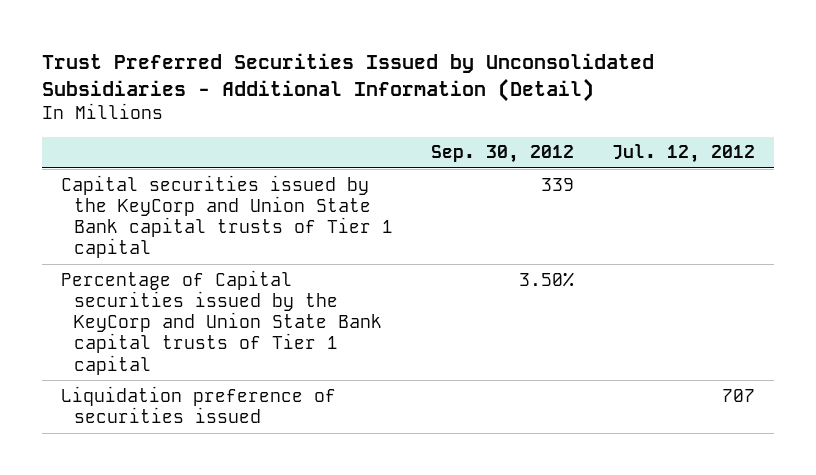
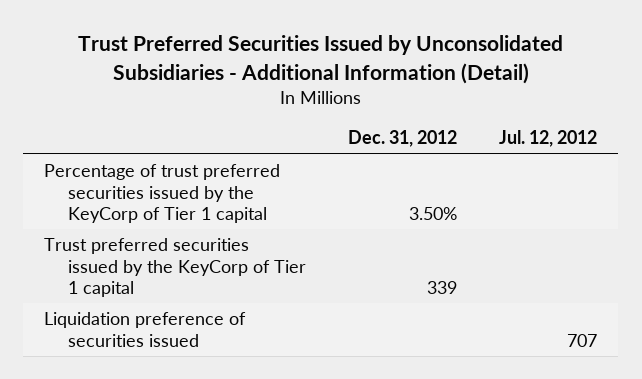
- | Sep. 30, 2012 | Jul. 12, 2012
+ | Dec. 31, 2012 | Jul. 12, 2012
- Capital securities issued by the KeyCorp and Union State Bank capital trusts of Tier 1 capital | 339 |
- Percentage of Capital securities issued by the KeyCorp and Union State Bank capital trusts of Tier 1 capital | 3.50% |
+ Percentage of trust preferred securities issued by the KeyCorp of Tier 1 capital | 3.50% |
+ Trust preferred securities issued by the KeyCorp of Tier 1 capital | 339 |

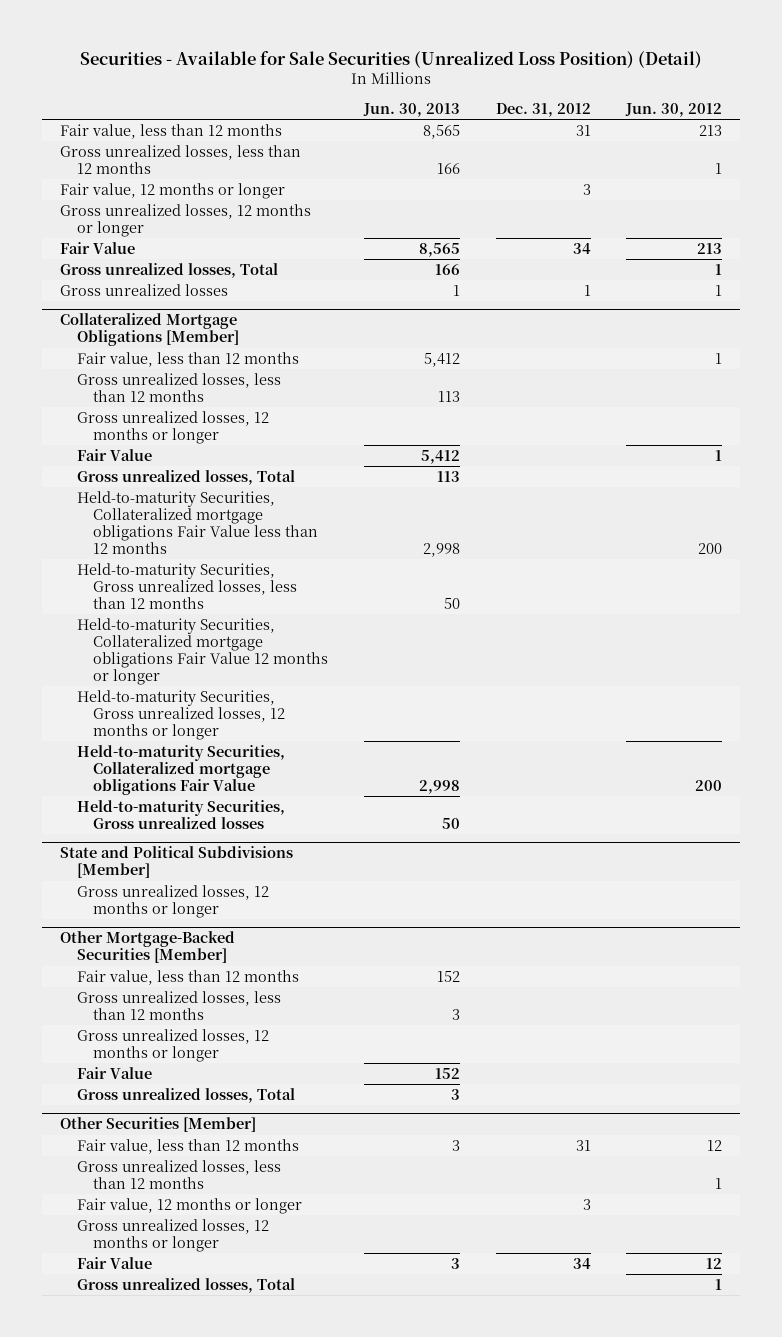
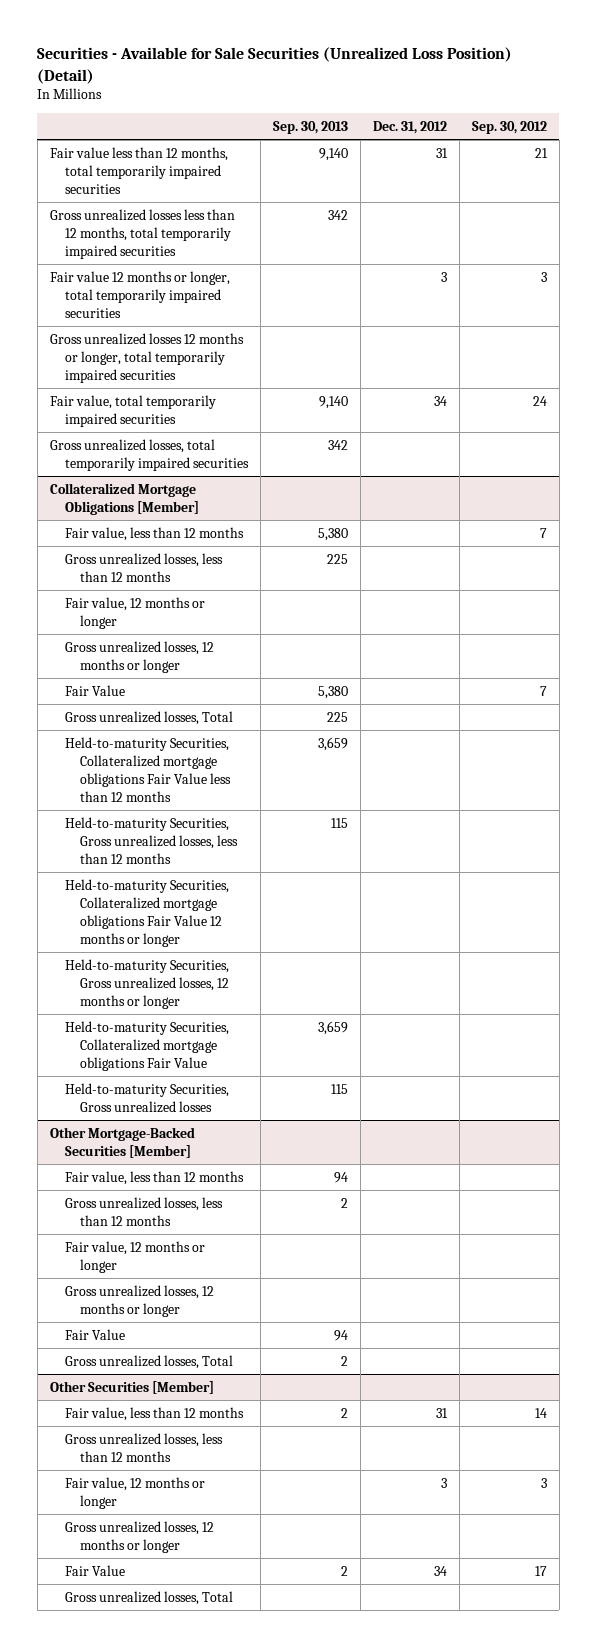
- | Jun. 30, 2013 | Dec. 31, 2012 | Jun. 30, 2012
+ | Sep. 30, 2013 | Dec. 31, 2012 | Sep. 30, 2012
- Fair value, less than 12 months | 8,565 | 31 | 213
- Gross unrealized losses, less than 12 months | 166 | | 1
- Fair value, 12 months or longer | | 3 |
- Gross unrealized losses, 12 months or longer
- Fair Value | 8,565 | 34 | 213
- Gross unrealized losses, Total | 166 | | 1
- Gross unrealized losses | 1 | 1 | 1
+ Fair value less than 12 months, total temporarily impaired securities | 9,140 | 31 | 21
+ Gross unrealized losses less than 12 months, total temporarily impaired securities | 342 | |
+ Fair value 12 months or longer, total temporarily impaired securities | | 3 | 3
+ Gross unrealized losses 12 months or longer, total temporarily impaired securities
+ Fair value, total temporarily impaired securities | 9,140 | 34 | 24
+ Gross unrealized losses, total temporarily impaired securities | 342 | |
@ Collateralized Mortgage Obligations [Member]
+ Fair value, 12 months or longer
- State and Political Subdivisions [Member]
- Gross unrealized losses, 12 months or longer
@ Other Mortgage-Backed Securities [Member]
+ Fair value, 12 months or longer

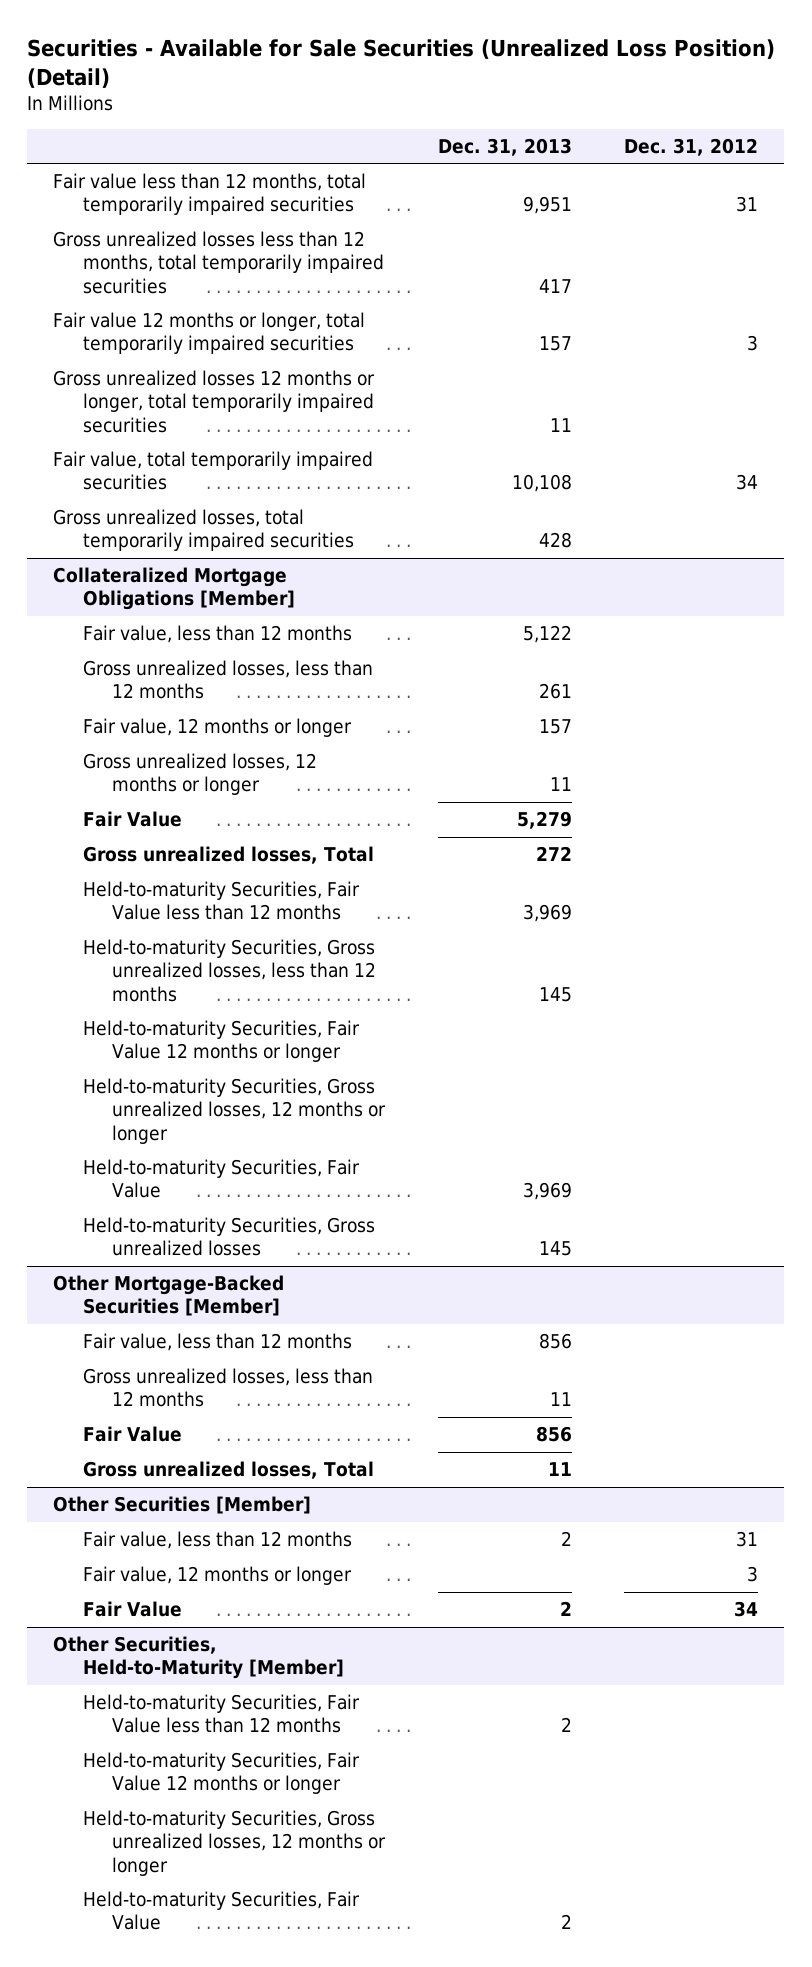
- | Sep. 30, 2013 | Dec. 31, 2012 | Sep. 30, 2012
+ | Dec. 31, 2013 | Dec. 31, 2012
@ Collateralized Mortgage Obligations [Member]
- Held-to-maturity Securities, Collateralized mortgage obligations Fair Value less than 12 months | 3,659 | |
+ Held-to-maturity Securities, Fair Value less than 12 months | 3,969 |
- Held-to-maturity Securities, Collateralized mortgage obligations Fair Value 12 months or longer
+ Held-to-maturity Securities, Fair Value 12 months or longer
- Held-to-maturity Securities, Collateralized mortgage obligations Fair Value | 3,659 | |
+ Held-to-maturity Securities, Fair Value | 3,969 |
@ Other Mortgage-Backed Securities [Member]
- Fair value, 12 months or longer
- Gross unrealized losses, 12 months or longer
@ Other Securities [Member]
- Gross unrealized losses, less than 12 months
- Gross unrealized losses, 12 months or longer
- Gross unrealized losses, Total
+ Other Securities, Held-to-Maturity [Member]
+ Held-to-maturity Securities, Fair Value less than 12 months | 2 |
+ Held-to-maturity Securities, Fair Value 12 months or longer
+ Held-to-maturity Securities, Gross unrealized losses, 12 months or longer
+ Held-to-maturity Securities, Fair Value | 2 |

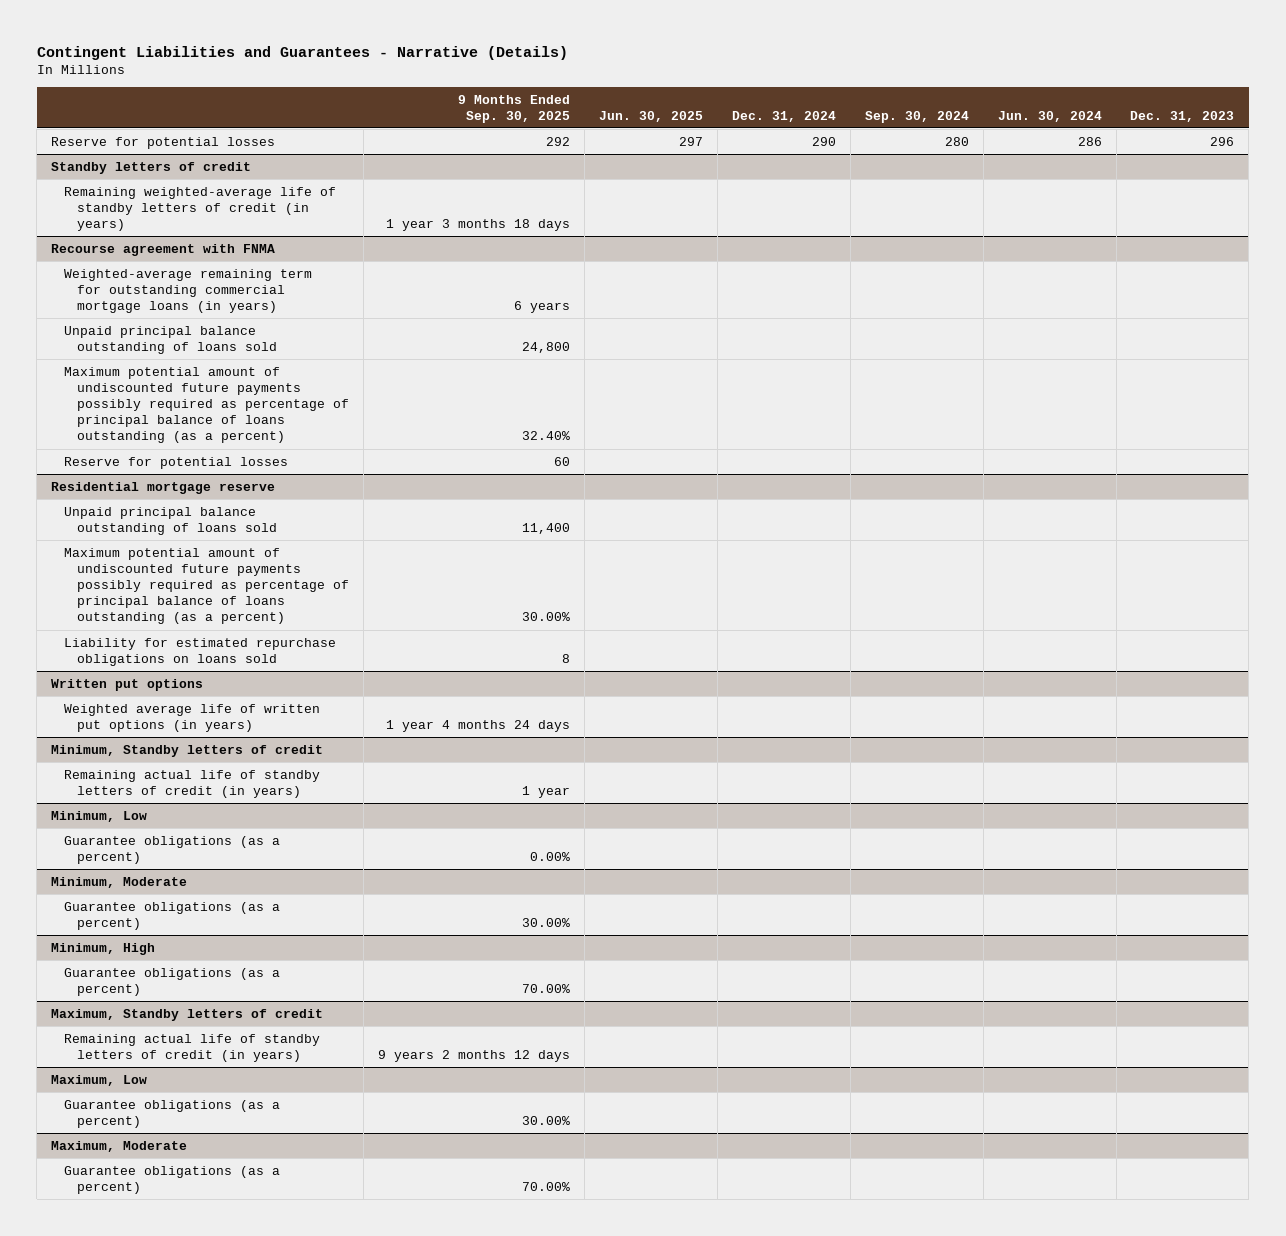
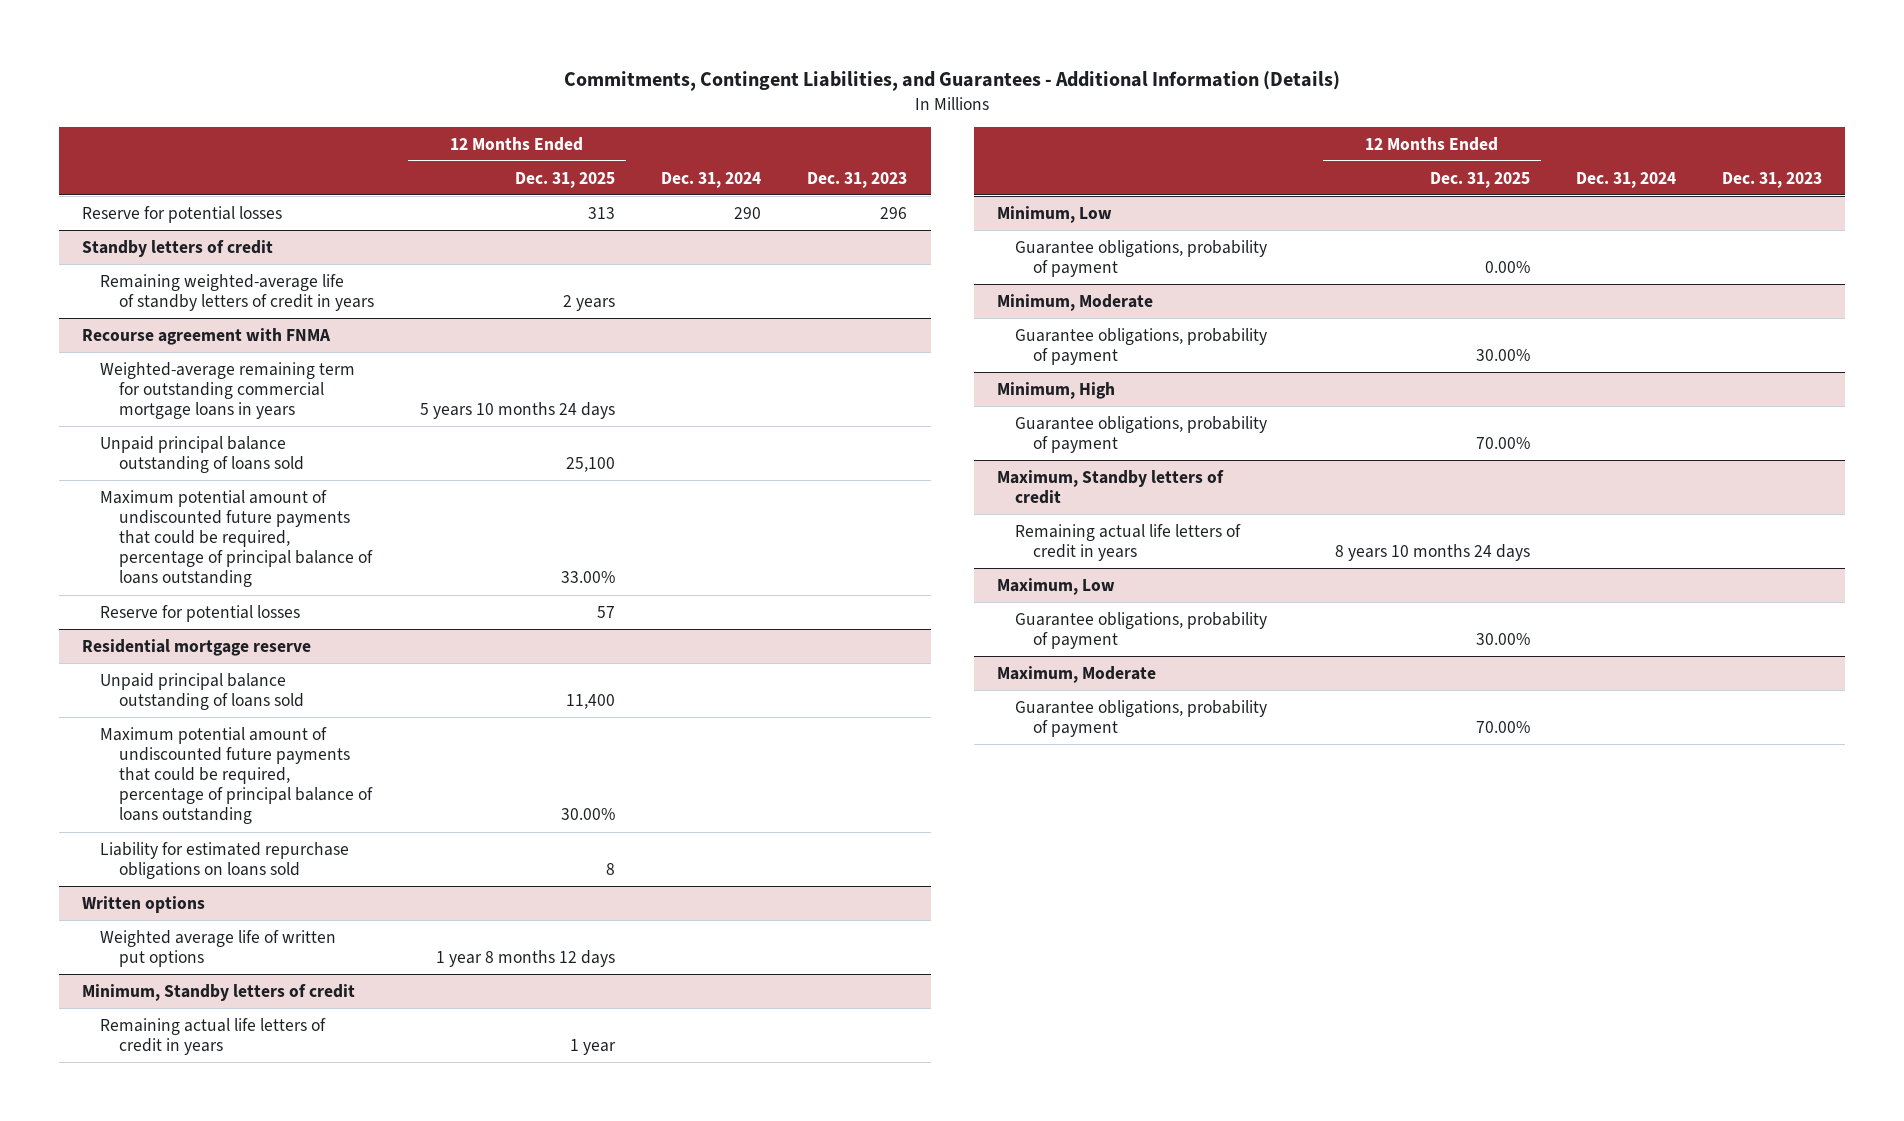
- Contingent Liabilities and Guarantees - Narrative (Details)
+ Commitments, Contingent Liabilities, and Guarantees - Additional Information (Details)
- | 9 Months Ended Sep. 30, 2025 | Jun. 30, 2025 | Dec. 31, 2024 | Sep. 30, 2024 | Jun. 30, 2024 | Dec. 31, 2023
+ | 12 Months Ended Dec. 31, 2025 | Dec. 31, 2024 | Dec. 31, 2023
@ Standby letters of credit
- Remaining weighted-average life of standby letters of credit (in years) | 1 year 3 months 18 days | | | | |
+ Remaining weighted-average life of standby letters of credit in years | 2 years | |
@ Recourse agreement with FNMA
- Weighted-average remaining term for outstanding commercial mortgage loans (in years) | 6 years | | | | |
+ Weighted-average remaining term for outstanding commercial mortgage loans in years | 5 years 10 months 24 days | |
- Maximum potential amount of undiscounted future payments possibly required as percentage of principal balance of loans outstanding (as a percent) | 32.40% | | | | |
+ Maximum potential amount of undiscounted future payments that could be required, percentage of principal balance of loans outstanding | 33.00% | |
@ Residential mortgage reserve
- Maximum potential amount of undiscounted future payments possibly required as percentage of principal balance of loans outstanding (as a percent) | 30.00% | | | | |
+ Maximum potential amount of undiscounted future payments that could be required, percentage of principal balance of loans outstanding | 30.00% | |
- Written put options
- Weighted average life of written put options (in years) | 1 year 4 months 24 days | | | | |
+ Written options
+ Weighted average life of written put options | 1 year 8 months 12 days | |
@ Minimum, Standby letters of credit
- Remaining actual life of standby letters of credit (in years) | 1 year | | | | |
+ Remaining actual life letters of credit in years | 1 year | |
@ Minimum, Low
- Guarantee obligations (as a percent) | 0.00% | | | | |
+ Guarantee obligations, probability of payment | 0.00% | |
@ Minimum, Moderate
- Guarantee obligations (as a percent) | 30.00% | | | | |
+ Guarantee obligations, probability of payment | 30.00% | |
@ Minimum, High
- Guarantee obligations (as a percent) | 70.00% | | | | |
+ Guarantee obligations, probability of payment | 70.00% | |
@ Maximum, Standby letters of credit
- Remaining actual life of standby letters of credit (in years) | 9 years 2 months 12 days | | | | |
+ Remaining actual life letters of credit in years | 8 years 10 months 24 days | |
@ Maximum, Low
- Guarantee obligations (as a percent) | 30.00% | | | | |
+ Guarantee obligations, probability of payment | 30.00% | |
@ Maximum, Moderate
- Guarantee obligations (as a percent) | 70.00% | | | | |
+ Guarantee obligations, probability of payment | 70.00% | |

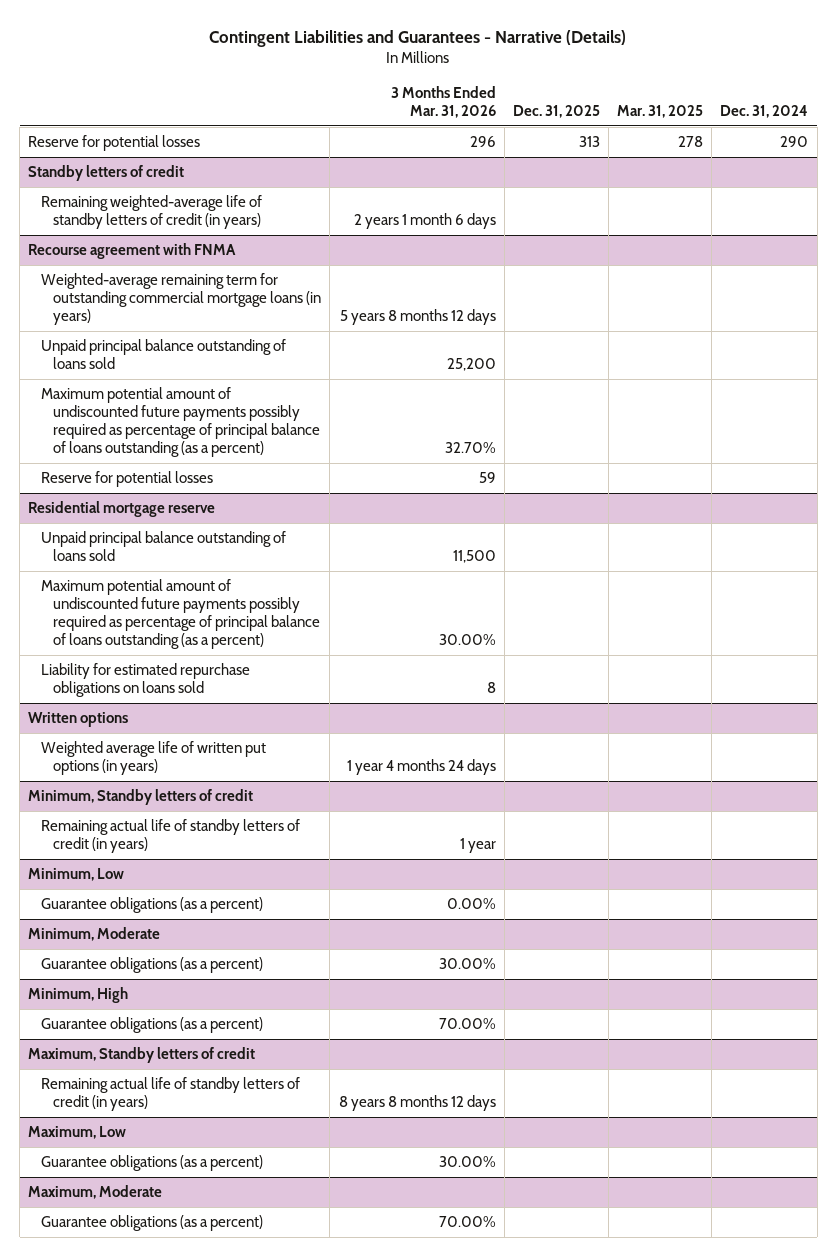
- Commitments, Contingent Liabilities, and Guarantees - Additional Information (Details)
+ Contingent Liabilities and Guarantees - Narrative (Details)
- | 12 Months Ended Dec. 31, 2025 | Dec. 31, 2024 | Dec. 31, 2023
+ | 3 Months Ended Mar. 31, 2026 | Dec. 31, 2025 | Mar. 31, 2025 | Dec. 31, 2024
@ Standby letters of credit
- Remaining weighted-average life of standby letters of credit in years | 2 years | |
+ Remaining weighted-average life of standby letters of credit (in years) | 2 years 1 month 6 days | | |
@ Recourse agreement with FNMA
- Weighted-average remaining term for outstanding commercial mortgage loans in years | 5 years 10 months 24 days | |
+ Weighted-average remaining term for outstanding commercial mortgage loans (in years) | 5 years 8 months 12 days | | |
- Maximum potential amount of undiscounted future payments that could be required, percentage of principal balance of loans outstanding | 33.00% | |
+ Maximum potential amount of undiscounted future payments possibly required as percentage of principal balance of loans outstanding (as a percent) | 32.70% | | |
@ Residential mortgage reserve
- Maximum potential amount of undiscounted future payments that could be required, percentage of principal balance of loans outstanding | 30.00% | |
+ Maximum potential amount of undiscounted future payments possibly required as percentage of principal balance of loans outstanding (as a percent) | 30.00% | | |
@ Written options
- Weighted average life of written put options | 1 year 8 months 12 days | |
+ Weighted average life of written put options (in years) | 1 year 4 months 24 days | | |
@ Minimum, Standby letters of credit
- Remaining actual life letters of credit in years | 1 year | |
+ Remaining actual life of standby letters of credit (in years) | 1 year | | |
@ Minimum, Low
- Guarantee obligations, probability of payment | 0.00% | |
+ Guarantee obligations (as a percent) | 0.00% | | |
@ Minimum, Moderate
- Guarantee obligations, probability of payment | 30.00% | |
+ Guarantee obligations (as a percent) | 30.00% | | |
@ Minimum, High
- Guarantee obligations, probability of payment | 70.00% | |
+ Guarantee obligations (as a percent) | 70.00% | | |
@ Maximum, Standby letters of credit
- Remaining actual life letters of credit in years | 8 years 10 months 24 days | |
+ Remaining actual life of standby letters of credit (in years) | 8 years 8 months 12 days | | |
@ Maximum, Low
- Guarantee obligations, probability of payment | 30.00% | |
+ Guarantee obligations (as a percent) | 30.00% | | |
@ Maximum, Moderate
- Guarantee obligations, probability of payment | 70.00% | |
+ Guarantee obligations (as a percent) | 70.00% | | |

